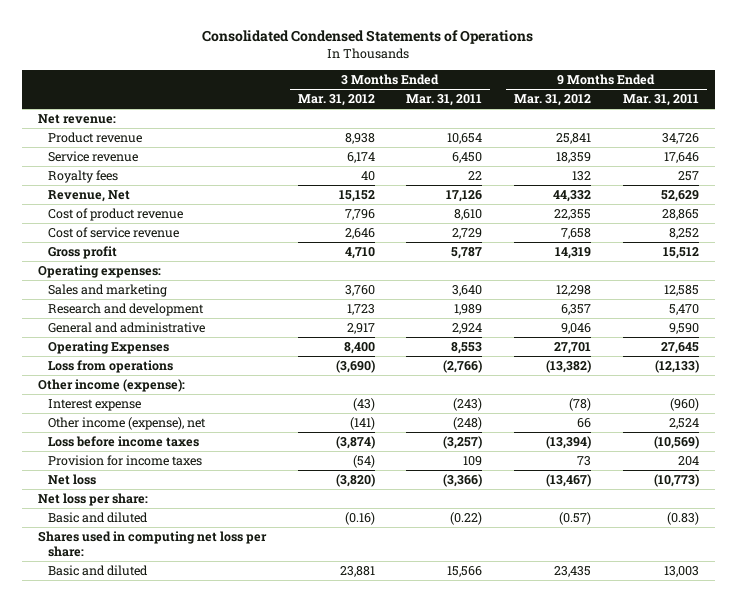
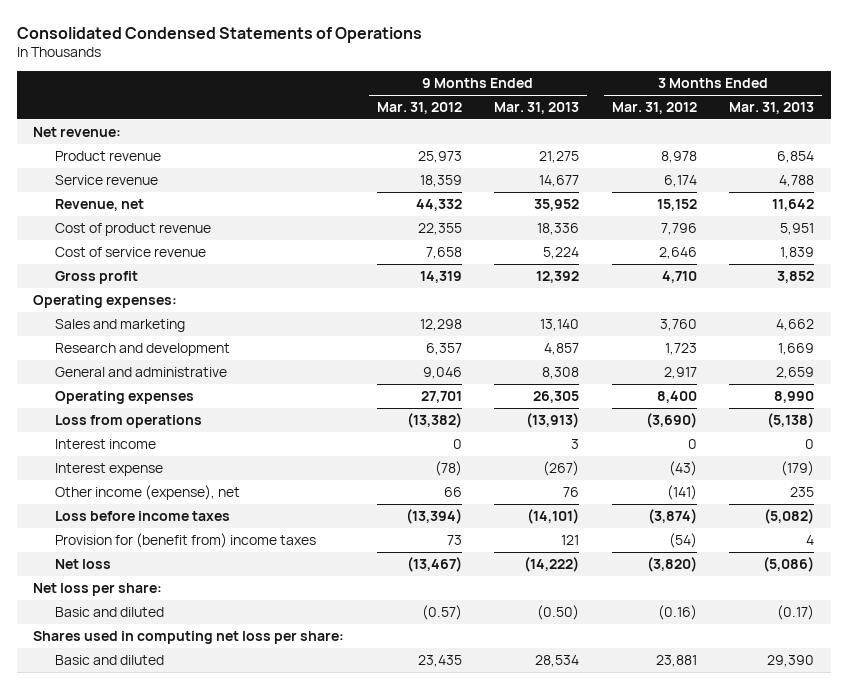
- | 3 Months Ended Mar. 31, 2012 | 3 Months Ended Mar. 31, 2011 | 9 Months Ended Mar. 31, 2012 | 9 Months Ended Mar. 31, 2011
+ | 9 Months Ended Mar. 31, 2012 | 9 Months Ended Mar. 31, 2013 | 3 Months Ended Mar. 31, 2012 | 3 Months Ended Mar. 31, 2013
- Product revenue | 8,938 | 10,654 | 25,841 | 34,726
+ Product revenue | 25,973 | 21,275 | 8,978 | 6,854
- Royalty fees | 40 | 22 | 132 | 257
- Revenue, Net | 15,152 | 17,126 | 44,332 | 52,629
+ Revenue, net | 44,332 | 35,952 | 15,152 | 11,642
- Operating Expenses | 8,400 | 8,553 | 27,701 | 27,645
+ Operating expenses | 27,701 | 26,305 | 8,400 | 8,990
- Other income (expense):
+ Interest income | 0 | 3 | 0 | 0
- Provision for income taxes | (54) | 109 | 73 | 204
+ Provision for (benefit from) income taxes | 73 | 121 | (54) | 4

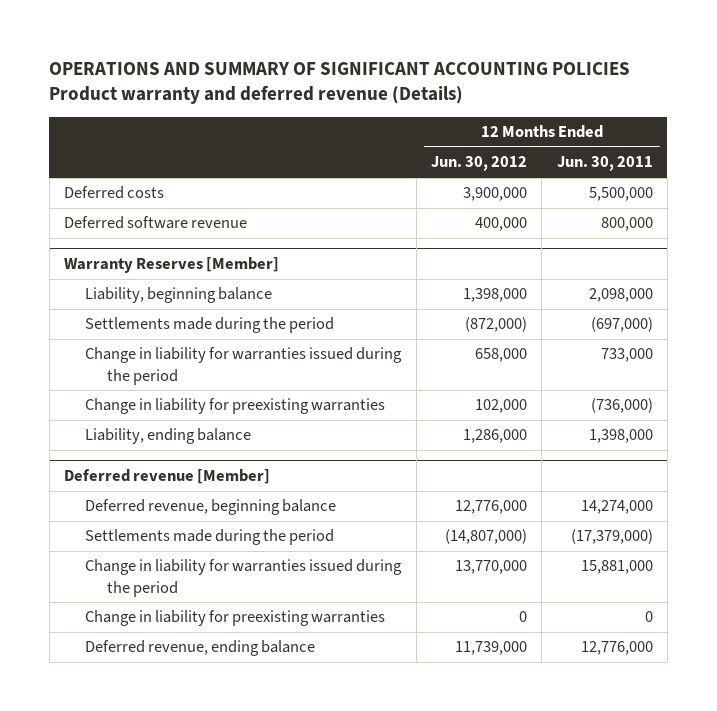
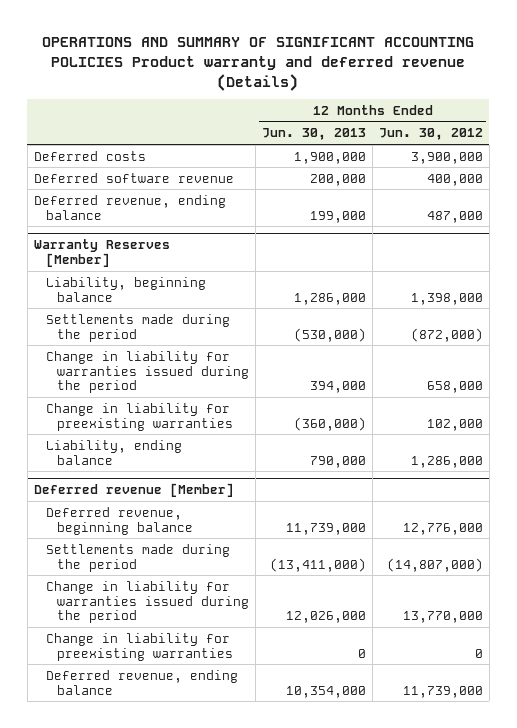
- | 12 Months Ended Jun. 30, 2012 | 12 Months Ended Jun. 30, 2011
+ | 12 Months Ended Jun. 30, 2013 | 12 Months Ended Jun. 30, 2012
+ Deferred revenue, ending balance | 199,000 | 487,000

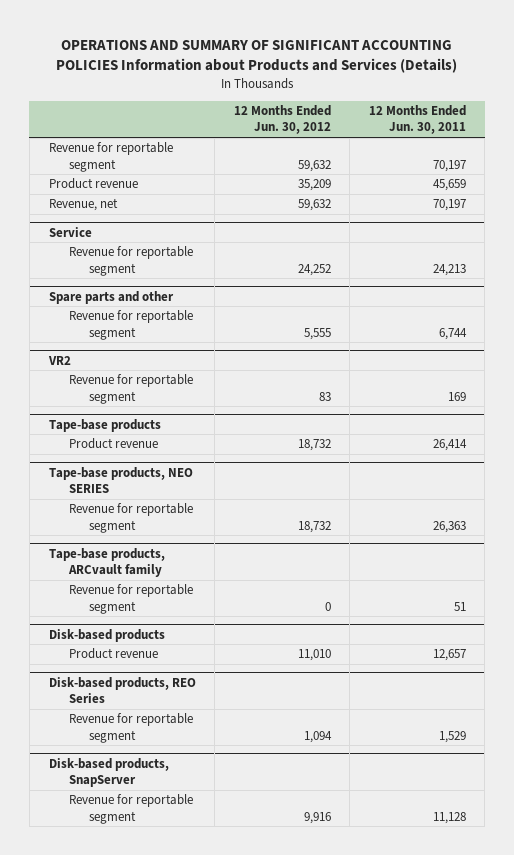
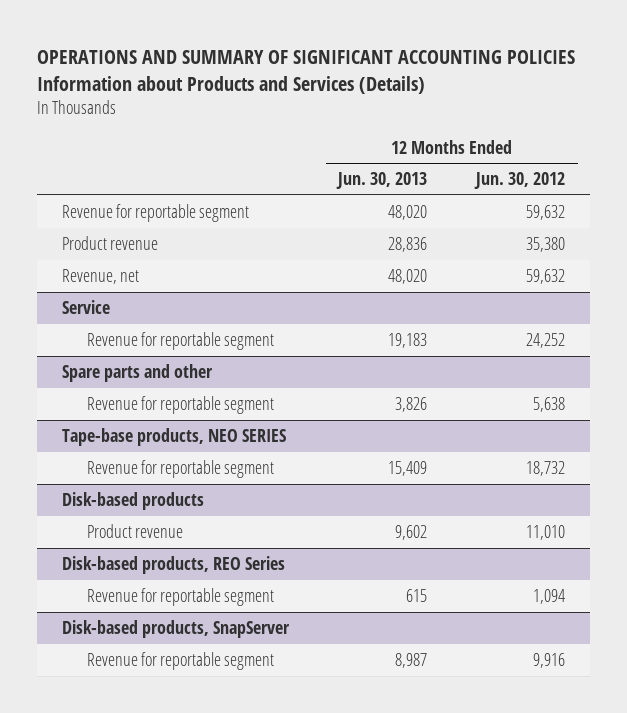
- | 12 Months Ended Jun. 30, 2012 | 12 Months Ended Jun. 30, 2011
+ | 12 Months Ended Jun. 30, 2013 | 12 Months Ended Jun. 30, 2012
- Product revenue | 35,209 | 45,659
+ Product revenue | 28,836 | 35,380
@ Spare parts and other
- Revenue for reportable segment | 5,555 | 6,744
- VR2
- Revenue for reportable segment | 83 | 169
- Tape-base products
- Product revenue | 18,732 | 26,414
@ Spare parts and other
+ Revenue for reportable segment | 3,826 | 5,638
- Tape-base products, ARCvault family
- Revenue for reportable segment | 0 | 51

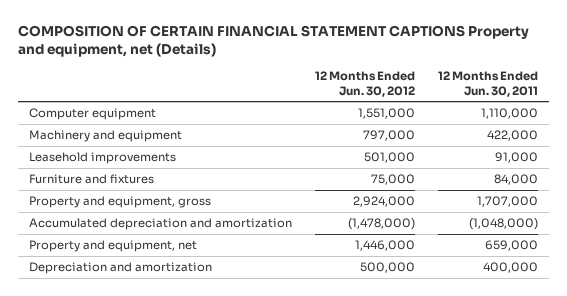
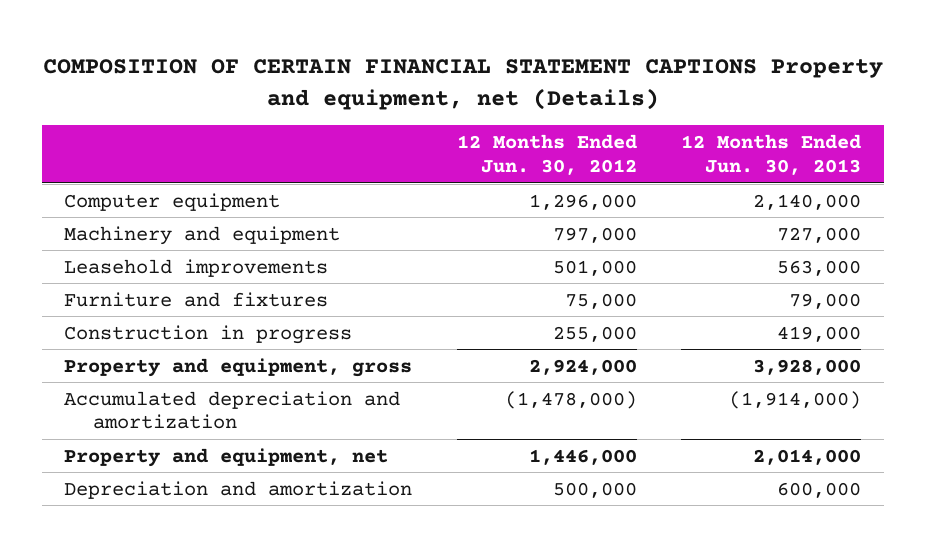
- | 12 Months Ended Jun. 30, 2012 | 12 Months Ended Jun. 30, 2011
+ | 12 Months Ended Jun. 30, 2012 | 12 Months Ended Jun. 30, 2013
- Computer equipment | 1,551,000 | 1,110,000
+ Computer equipment | 1,296,000 | 2,140,000
+ Construction in progress | 255,000 | 419,000

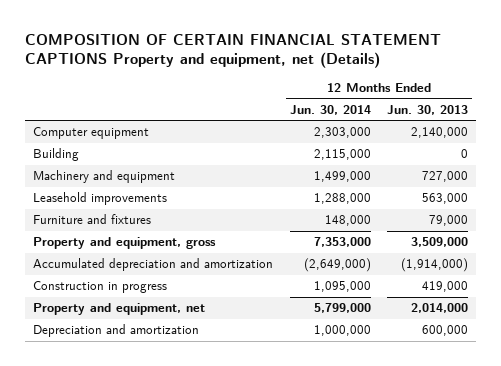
- | 12 Months Ended Jun. 30, 2012 | 12 Months Ended Jun. 30, 2013
+ | 12 Months Ended Jun. 30, 2014 | 12 Months Ended Jun. 30, 2013
+ Building | 2,115,000 | 0
- Property and equipment, gross | 2,924,000 | 3,928,000
+ Property and equipment, gross | 7,353,000 | 3,509,000
moved down: Construction in progress | 1,095,000 | 419,000

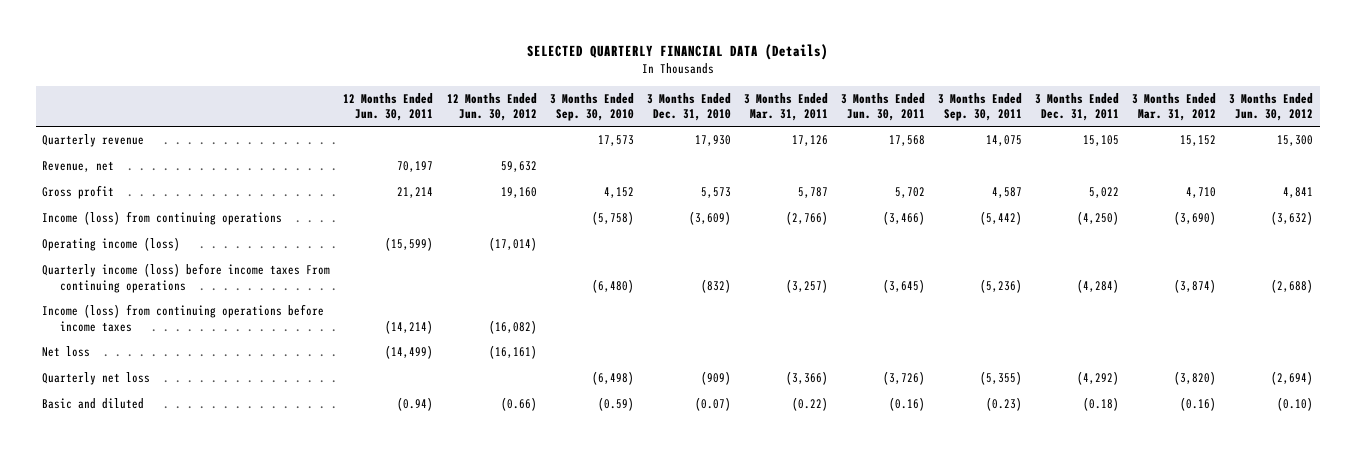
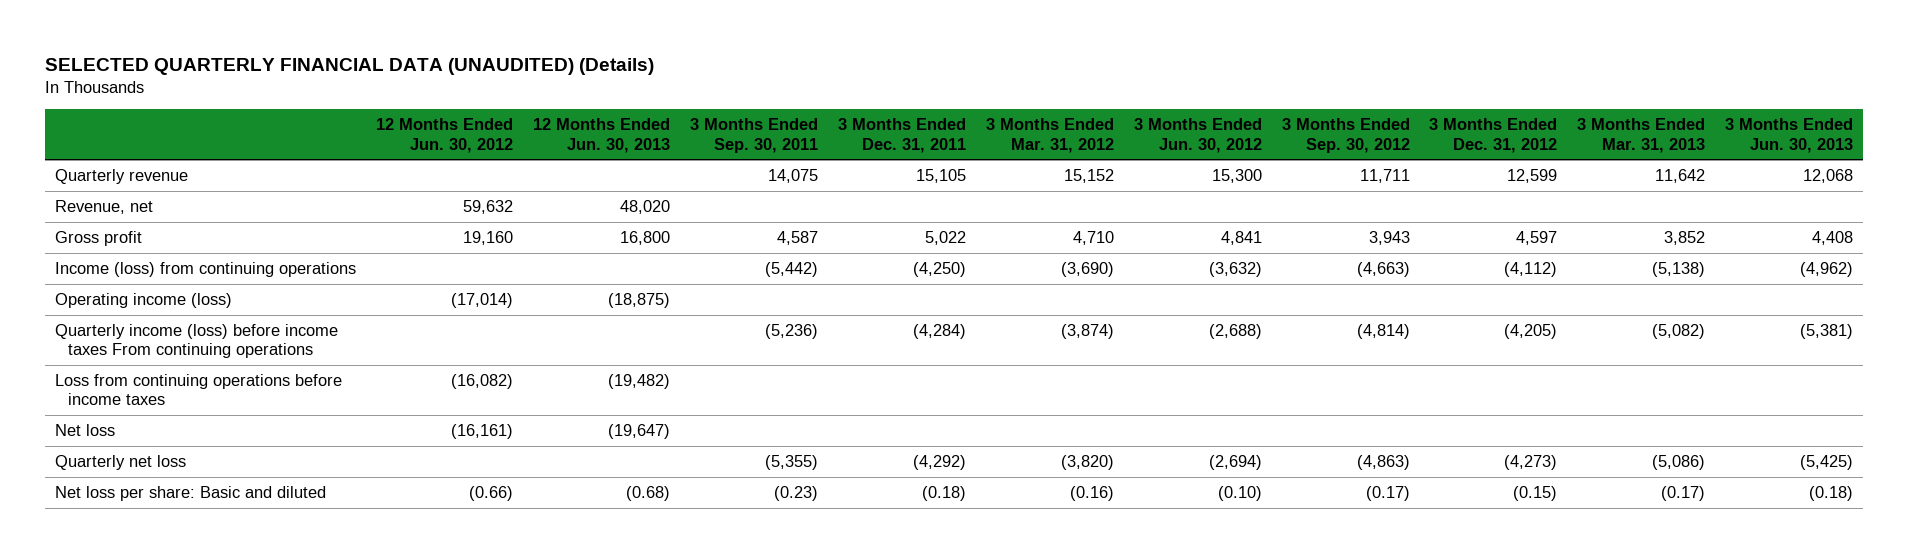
- SELECTED QUARTERLY FINANCIAL DATA (Details)
+ SELECTED QUARTERLY FINANCIAL DATA (UNAUDITED) (Details)
- | 12 Months Ended Jun. 30, 2011 | 12 Months Ended Jun. 30, 2012 | 3 Months Ended Sep. 30, 2010 | 3 Months Ended Dec. 31, 2010 | 3 Months Ended Mar. 31, 2011 | 3 Months Ended Jun. 30, 2011 | 3 Months Ended Sep. 30, 2011 | 3 Months Ended Dec. 31, 2011 | 3 Months Ended Mar. 31, 2012 | 3 Months Ended Jun. 30, 2012
+ | 12 Months Ended Jun. 30, 2012 | 12 Months Ended Jun. 30, 2013 | 3 Months Ended Sep. 30, 2011 | 3 Months Ended Dec. 31, 2011 | 3 Months Ended Mar. 31, 2012 | 3 Months Ended Jun. 30, 2012 | 3 Months Ended Sep. 30, 2012 | 3 Months Ended Dec. 31, 2012 | 3 Months Ended Mar. 31, 2013 | 3 Months Ended Jun. 30, 2013
- Income (loss) from continuing operations before income taxes | (14,214) | (16,082) | | | | | | | |
+ Loss from continuing operations before income taxes | (16,082) | (19,482) | | | | | | | |
- Basic and diluted | (0.94) | (0.66) | (0.59) | (0.07) | (0.22) | (0.16) | (0.23) | (0.18) | (0.16) | (0.10)
+ Net loss per share: Basic and diluted | (0.66) | (0.68) | (0.23) | (0.18) | (0.16) | (0.10) | (0.17) | (0.15) | (0.17) | (0.18)

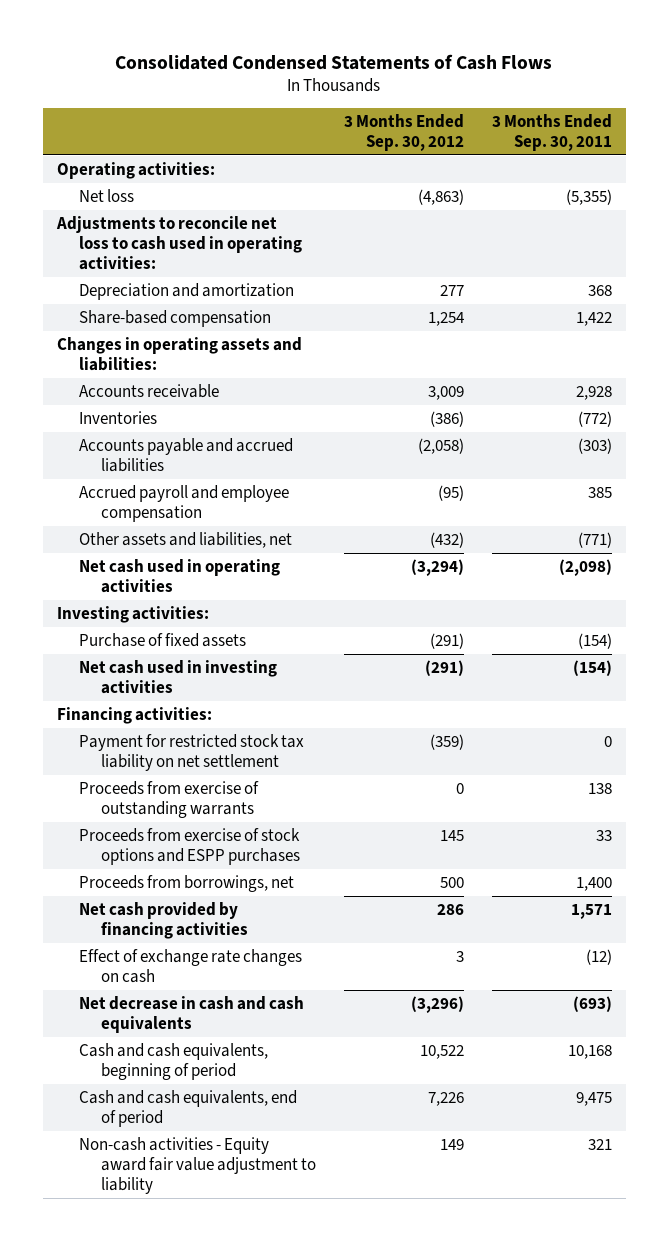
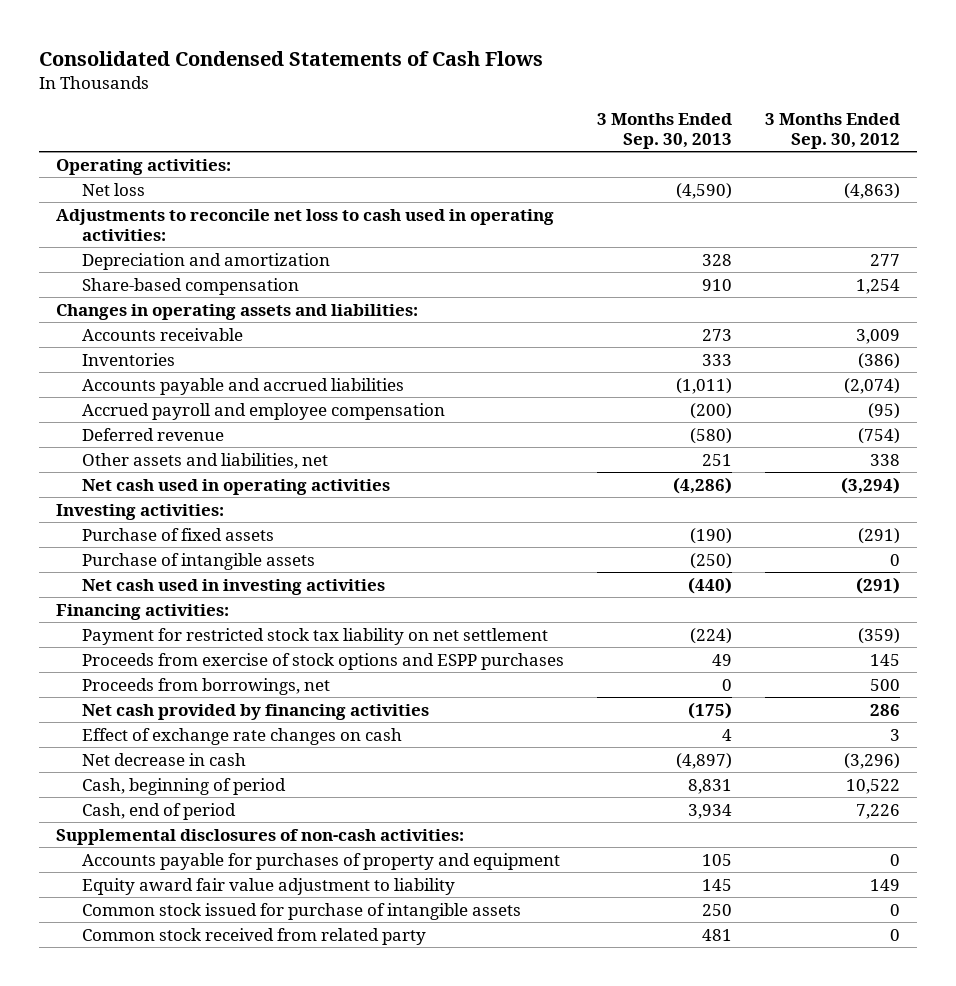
- | 3 Months Ended Sep. 30, 2012 | 3 Months Ended Sep. 30, 2011
+ | 3 Months Ended Sep. 30, 2013 | 3 Months Ended Sep. 30, 2012
- Accounts payable and accrued liabilities | (2,058) | (303)
+ Accounts payable and accrued liabilities | (1,011) | (2,074)
- Other assets and liabilities, net | (432) | (771)
+ Deferred revenue | (580) | (754)
+ Other assets and liabilities, net | 251 | 338
+ Purchase of intangible assets | (250) | 0
- Proceeds from exercise of outstanding warrants | 0 | 138
- Net decrease in cash and cash equivalents | (3,296) | (693)
- Cash and cash equivalents, beginning of period | 10,522 | 10,168
- Cash and cash equivalents, end of period | 7,226 | 9,475
- Non-cash activities - Equity award fair value adjustment to liability | 149 | 321
+ Net decrease in cash | (4,897) | (3,296)
+ Cash, beginning of period | 8,831 | 10,522
+ Cash, end of period | 3,934 | 7,226
+ Supplemental disclosures of non-cash activities:
+ Accounts payable for purchases of property and equipment | 105 | 0
+ Equity award fair value adjustment to liability | 145 | 149
+ Common stock issued for purchase of intangible assets | 250 | 0
+ Common stock received from related party | 481 | 0

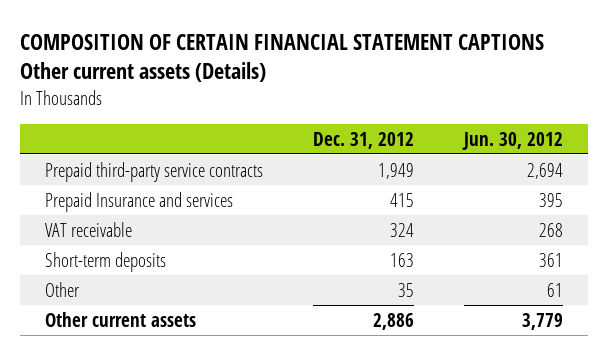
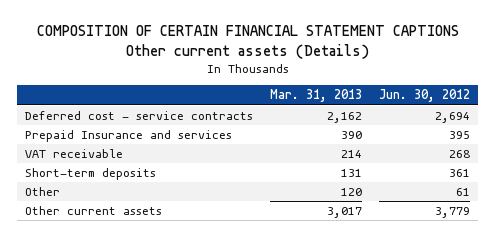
- | Dec. 31, 2012 | Jun. 30, 2012
+ | Mar. 31, 2013 | Jun. 30, 2012
- Prepaid third-party service contracts | 1,949 | 2,694
+ Deferred cost - service contracts | 2,162 | 2,694

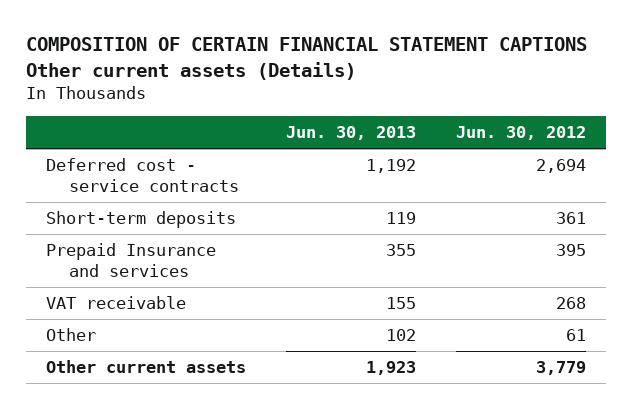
- | Mar. 31, 2013 | Jun. 30, 2012
+ | Jun. 30, 2013 | Jun. 30, 2012
moved up: Short-term deposits | 119 | 361

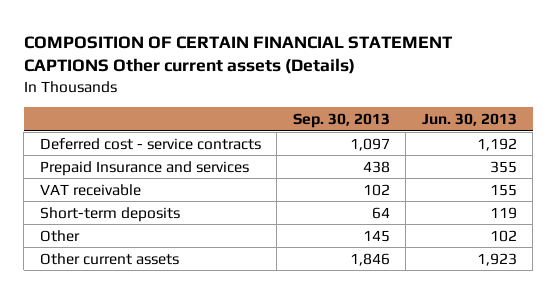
- | Jun. 30, 2013 | Jun. 30, 2012
+ | Sep. 30, 2013 | Jun. 30, 2013
moved down: Short-term deposits | 64 | 119

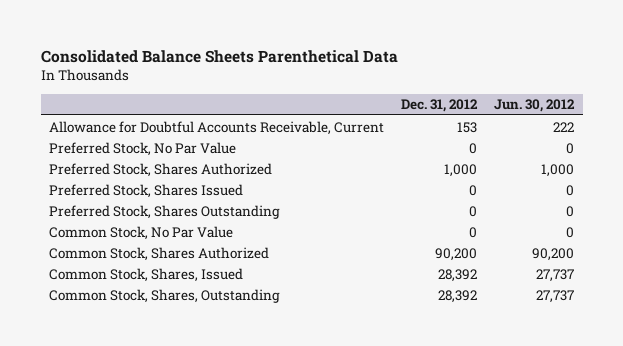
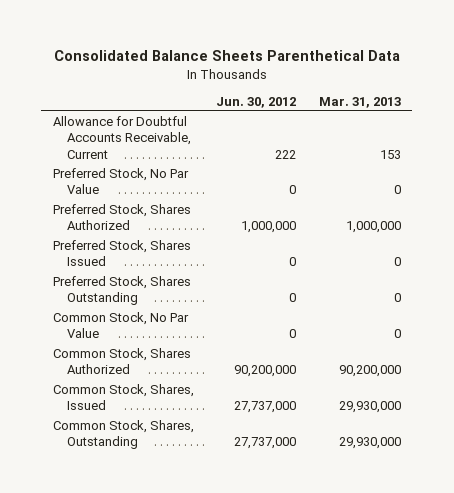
- | Dec. 31, 2012 | Jun. 30, 2012
+ | Jun. 30, 2012 | Mar. 31, 2013
- Preferred Stock, Shares Authorized | 1,000 | 1,000
+ Preferred Stock, Shares Authorized | 1,000,000 | 1,000,000
- Common Stock, Shares Authorized | 90,200 | 90,200
- Common Stock, Shares, Issued | 28,392 | 27,737
- Common Stock, Shares, Outstanding | 28,392 | 27,737
+ Common Stock, Shares Authorized | 90,200,000 | 90,200,000
+ Common Stock, Shares, Issued | 27,737,000 | 29,930,000
+ Common Stock, Shares, Outstanding | 27,737,000 | 29,930,000

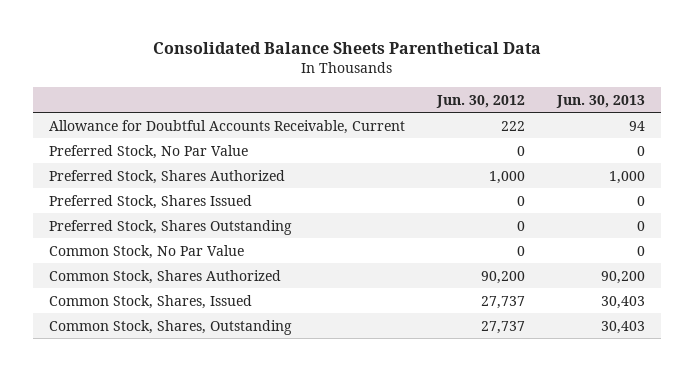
- | Jun. 30, 2012 | Mar. 31, 2013
+ | Jun. 30, 2012 | Jun. 30, 2013
- Preferred Stock, Shares Authorized | 1,000,000 | 1,000,000
+ Preferred Stock, Shares Authorized | 1,000 | 1,000
- Common Stock, Shares Authorized | 90,200,000 | 90,200,000
- Common Stock, Shares, Issued | 27,737,000 | 29,930,000
- Common Stock, Shares, Outstanding | 27,737,000 | 29,930,000
+ Common Stock, Shares Authorized | 90,200 | 90,200
+ Common Stock, Shares, Issued | 27,737 | 30,403
+ Common Stock, Shares, Outstanding | 27,737 | 30,403

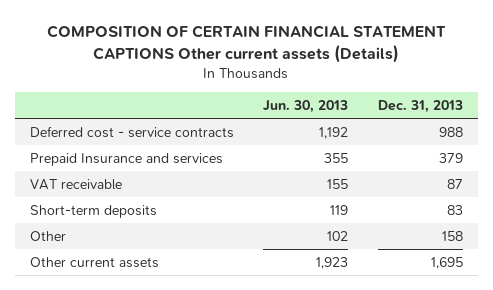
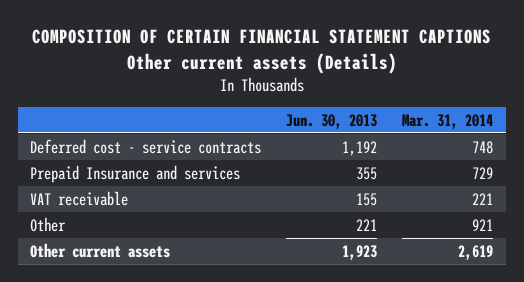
- | Jun. 30, 2013 | Dec. 31, 2013
+ | Jun. 30, 2013 | Mar. 31, 2014
- Short-term deposits | 119 | 83
- Other | 102 | 158
+ Other | 221 | 921

